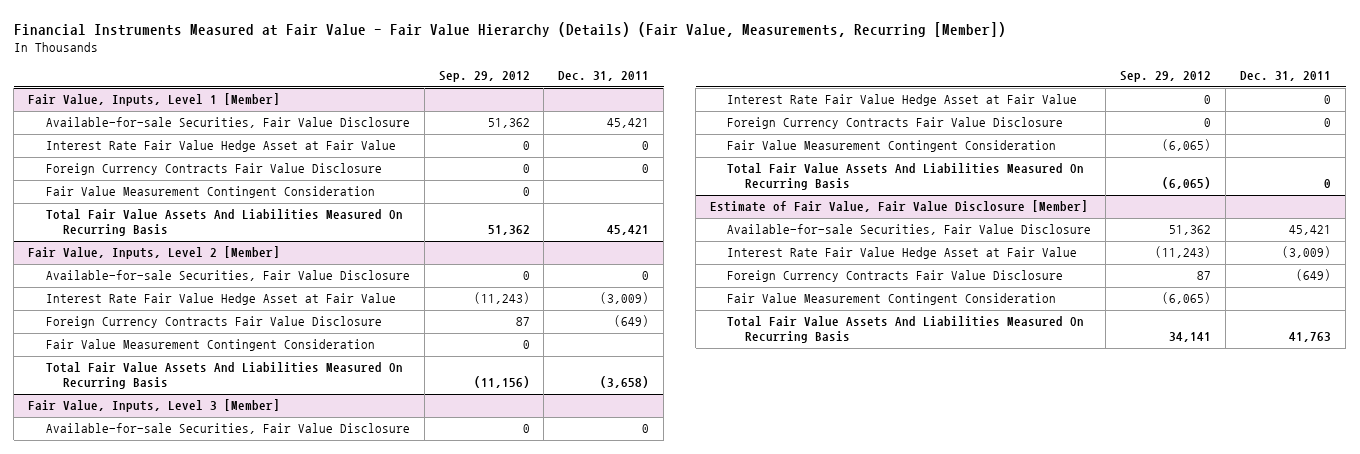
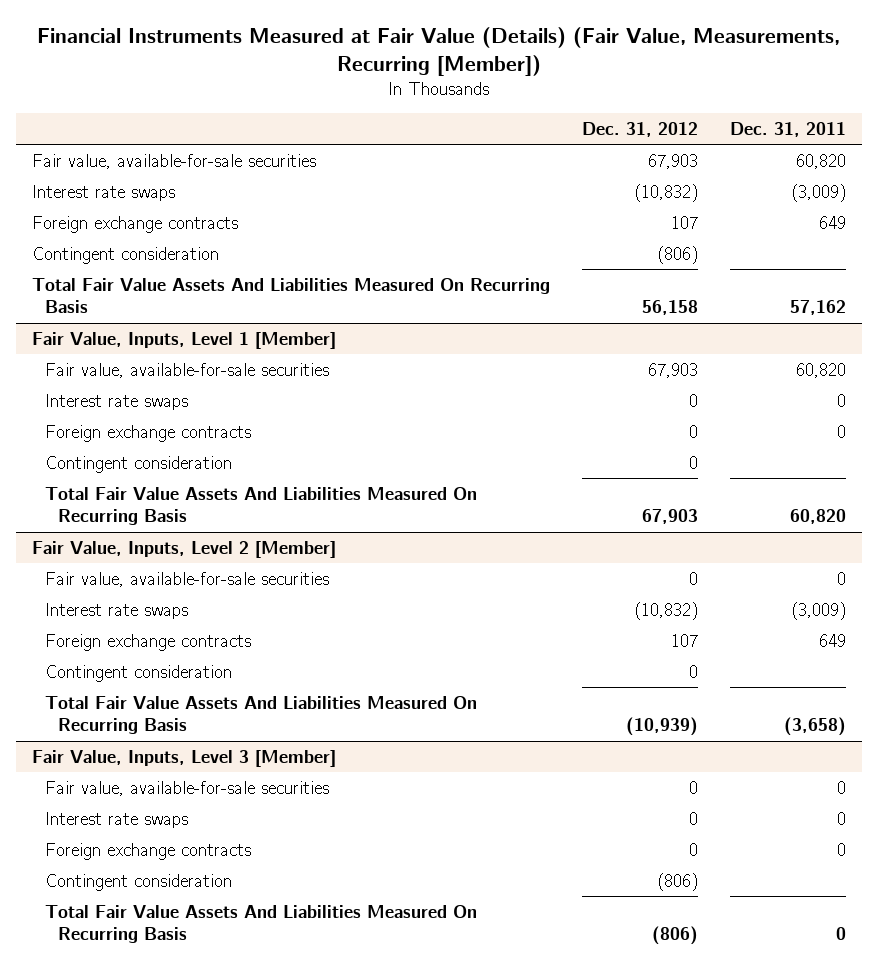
- Financial Instruments Measured at Fair Value - Fair Value Hierarchy (Details) (Fair Value, Measurements, Recurring [Member])
+ Financial Instruments Measured at Fair Value (Details) (Fair Value, Measurements, Recurring [Member])
- | Sep. 29, 2012 | Dec. 31, 2011
+ | Dec. 31, 2012 | Dec. 31, 2011
+ Fair value, available-for-sale securities | 67,903 | 60,820
+ Interest rate swaps | (10,832) | (3,009)
+ Foreign exchange contracts | 107 | 649
+ Contingent consideration | (806) |
+ Total Fair Value Assets And Liabilities Measured On Recurring Basis | 56,158 | 57,162
@ Fair Value, Inputs, Level 1 [Member]
- Available-for-sale Securities, Fair Value Disclosure | 51,362 | 45,421
- Interest Rate Fair Value Hedge Asset at Fair Value | 0 | 0
- Foreign Currency Contracts Fair Value Disclosure | 0 | 0
- Fair Value Measurement Contingent Consideration | 0 |
- Total Fair Value Assets And Liabilities Measured On Recurring Basis | 51,362 | 45,421
+ Fair value, available-for-sale securities | 67,903 | 60,820
+ Interest rate swaps | 0 | 0
+ Foreign exchange contracts | 0 | 0
+ Contingent consideration | 0 |
+ Total Fair Value Assets And Liabilities Measured On Recurring Basis | 67,903 | 60,820
@ Fair Value, Inputs, Level 2 [Member]
- Available-for-sale Securities, Fair Value Disclosure | 0 | 0
- Interest Rate Fair Value Hedge Asset at Fair Value | (11,243) | (3,009)
- Foreign Currency Contracts Fair Value Disclosure | 87 | (649)
- Fair Value Measurement Contingent Consideration | 0 |
+ Fair value, available-for-sale securities | 0 | 0
+ Interest rate swaps | (10,832) | (3,009)
+ Foreign exchange contracts | 107 | 649
+ Contingent consideration | 0 |
@ Fair Value, Inputs, Level 3 [Member]
- Available-for-sale Securities, Fair Value Disclosure | 0 | 0
- Interest Rate Fair Value Hedge Asset at Fair Value | 0 | 0
- Foreign Currency Contracts Fair Value Disclosure | 0 | 0
- Fair Value Measurement Contingent Consideration | (6,065) |
+ Fair value, available-for-sale securities | 0 | 0
+ Interest rate swaps | 0 | 0
+ Foreign exchange contracts | 0 | 0
+ Contingent consideration | (806) |
- Estimate of Fair Value, Fair Value Disclosure [Member]
- Available-for-sale Securities, Fair Value Disclosure | 51,362 | 45,421
- Interest Rate Fair Value Hedge Asset at Fair Value | (11,243) | (3,009)
- Foreign Currency Contracts Fair Value Disclosure | 87 | (649)
- Fair Value Measurement Contingent Consideration | (6,065) |
- Total Fair Value Assets And Liabilities Measured On Recurring Basis | 34,141 | 41,763

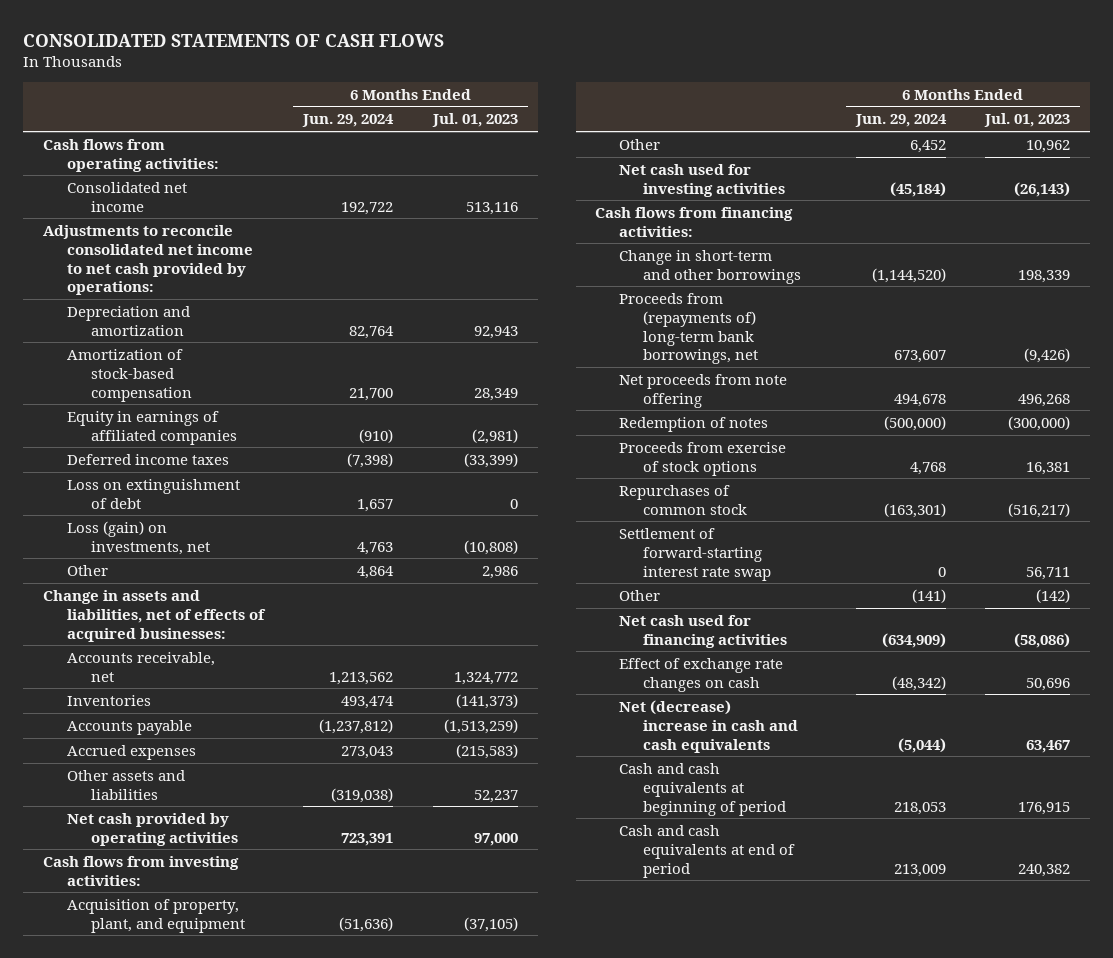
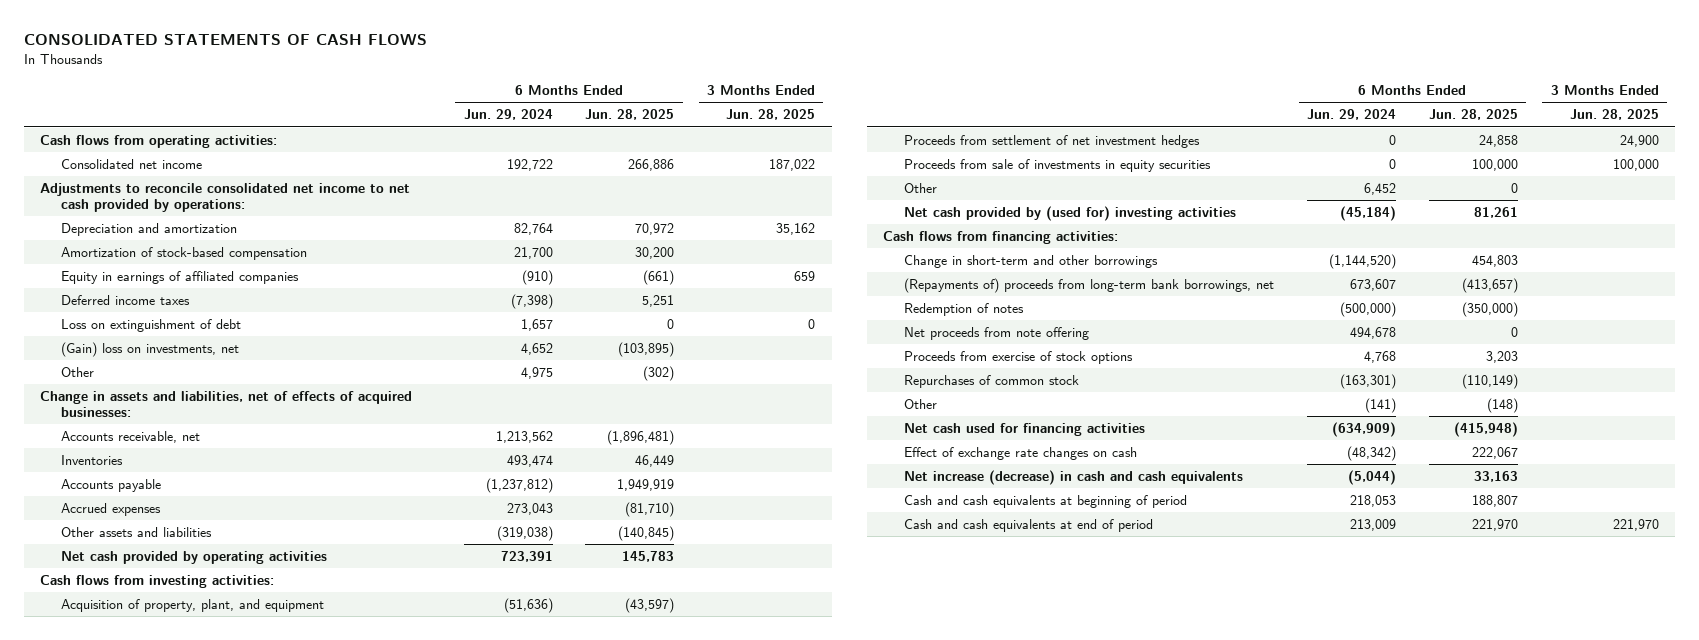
- | 6 Months Ended Jun. 29, 2024 | 6 Months Ended Jul. 01, 2023
+ | 6 Months Ended Jun. 29, 2024 | 6 Months Ended Jun. 28, 2025 | 3 Months Ended Jun. 28, 2025
- Loss (gain) on investments, net | 4,763 | (10,808)
- Other | 4,864 | 2,986
+ (Gain) loss on investments, net | 4,652 | (103,895) |
+ Other | 4,975 | (302) |
+ Proceeds from settlement of net investment hedges | 0 | 24,858 | 24,900
+ Proceeds from sale of investments in equity securities | 0 | 100,000 | 100,000
- Net cash used for investing activities | (45,184) | (26,143)
+ Net cash provided by (used for) investing activities | (45,184) | 81,261 |
- Proceeds from (repayments of) long-term bank borrowings, net | 673,607 | (9,426)
+ (Repayments of) proceeds from long-term bank borrowings, net | 673,607 | (413,657) |
moved down: Net proceeds from note offering | 494,678 | 0 |
- Settlement of forward-starting interest rate swap | 0 | 56,711
- Net (decrease) increase in cash and cash equivalents | (5,044) | 63,467
+ Net increase (decrease) in cash and cash equivalents | (5,044) | 33,163 |

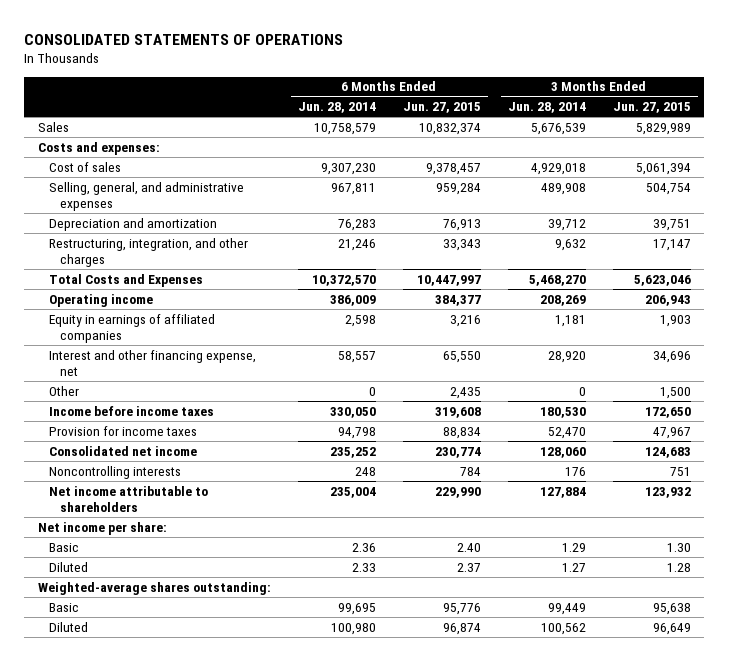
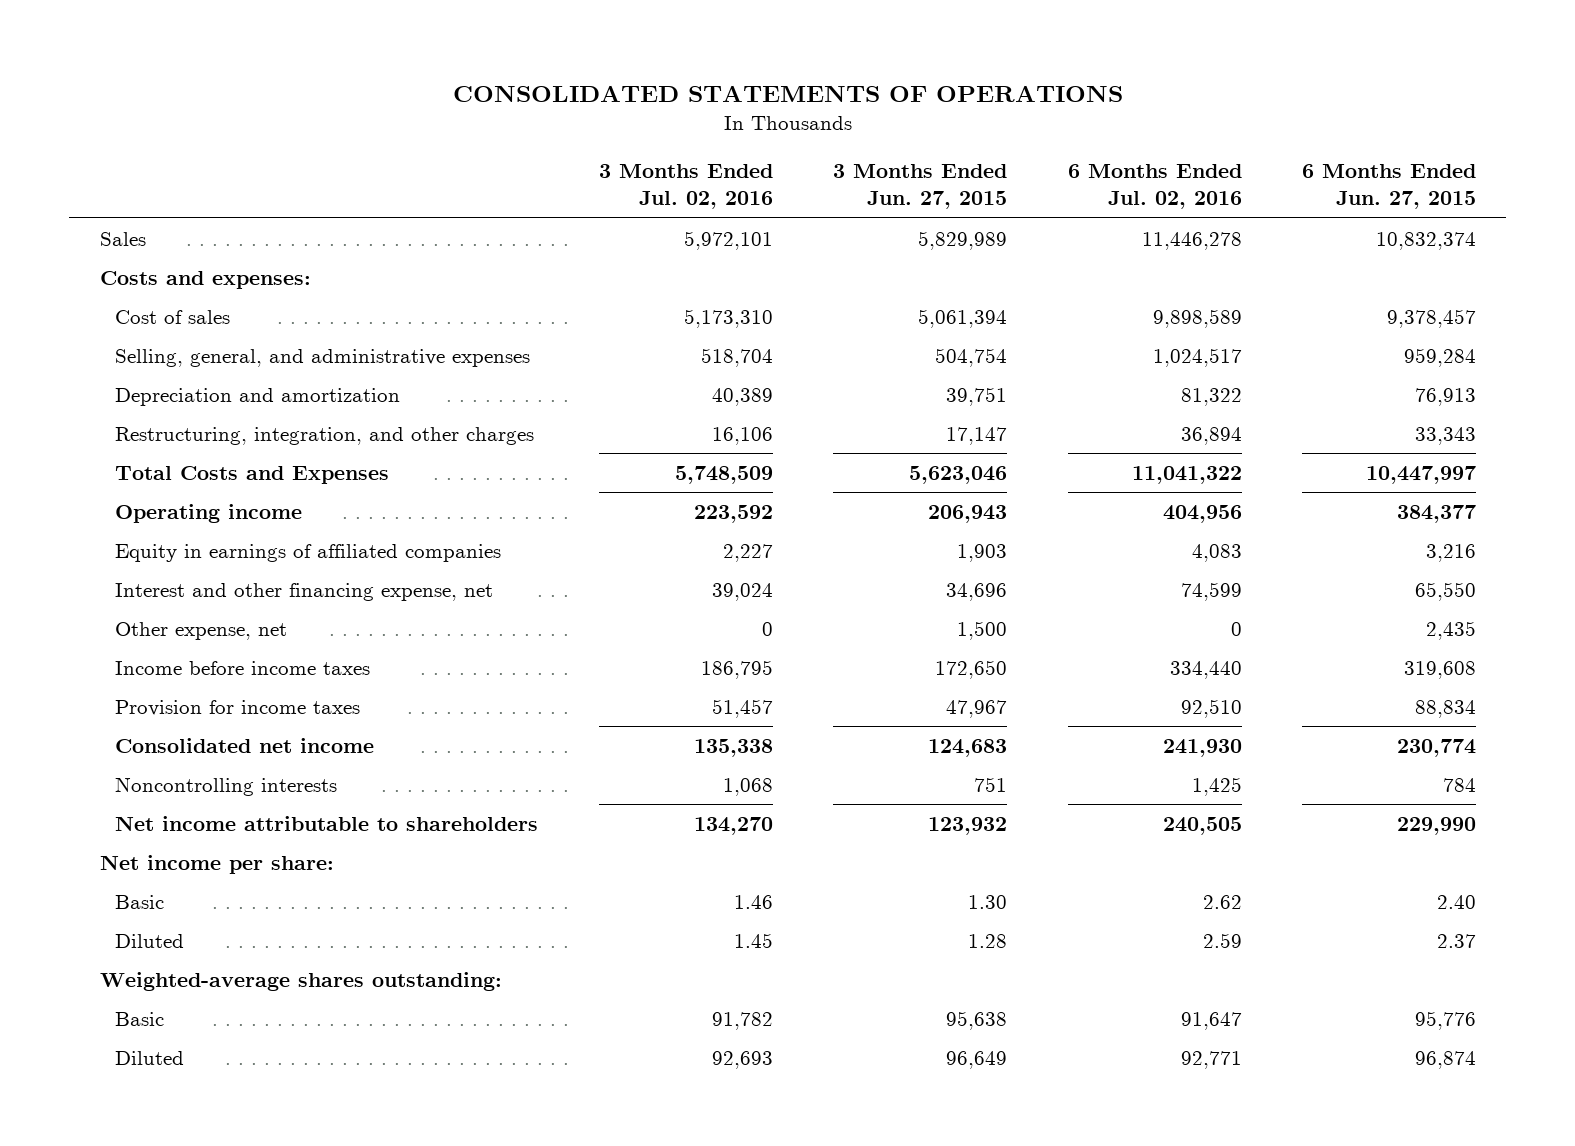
- | 6 Months Ended Jun. 28, 2014 | 6 Months Ended Jun. 27, 2015 | 3 Months Ended Jun. 28, 2014 | 3 Months Ended Jun. 27, 2015
+ | 3 Months Ended Jul. 02, 2016 | 3 Months Ended Jun. 27, 2015 | 6 Months Ended Jul. 02, 2016 | 6 Months Ended Jun. 27, 2015
- Other | 0 | 2,435 | 0 | 1,500
+ Other expense, net | 0 | 1,500 | 0 | 2,435

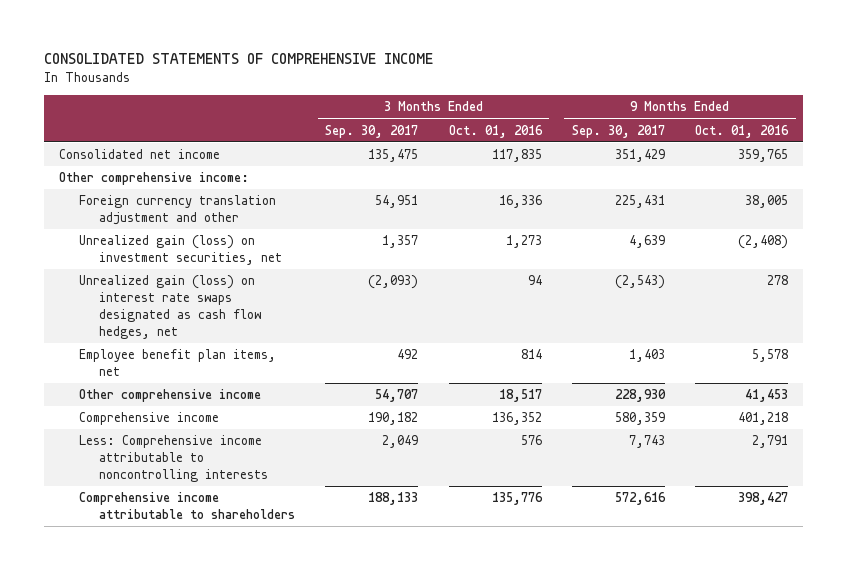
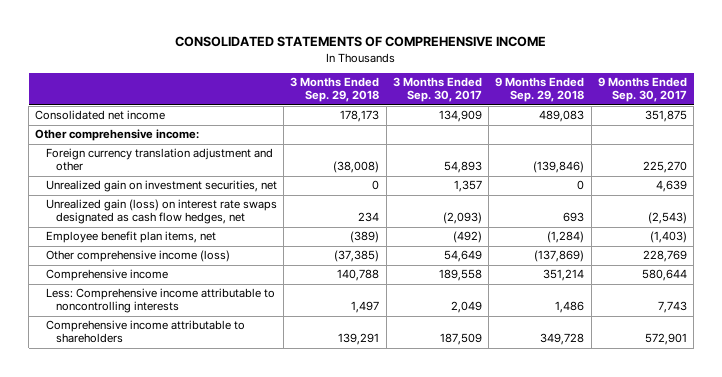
- | 3 Months Ended Sep. 30, 2017 | 3 Months Ended Oct. 01, 2016 | 9 Months Ended Sep. 30, 2017 | 9 Months Ended Oct. 01, 2016
+ | 3 Months Ended Sep. 29, 2018 | 3 Months Ended Sep. 30, 2017 | 9 Months Ended Sep. 29, 2018 | 9 Months Ended Sep. 30, 2017
- Consolidated net income | 135,475 | 117,835 | 351,429 | 359,765
+ Consolidated net income | 178,173 | 134,909 | 489,083 | 351,875
- Foreign currency translation adjustment and other | 54,951 | 16,336 | 225,431 | 38,005
- Unrealized gain (loss) on investment securities, net | 1,357 | 1,273 | 4,639 | (2,408)
+ Foreign currency translation adjustment and other | (38,008) | 54,893 | (139,846) | 225,270
+ Unrealized gain on investment securities, net | 0 | 1,357 | 0 | 4,639
- Employee benefit plan items, net | 492 | 814 | 1,403 | 5,578
- Other comprehensive income | 54,707 | 18,517 | 228,930 | 41,453
- Comprehensive income | 190,182 | 136,352 | 580,359 | 401,218
+ Employee benefit plan items, net | (389) | (492) | (1,284) | (1,403)
+ Other comprehensive income (loss) | (37,385) | 54,649 | (137,869) | 228,769
+ Comprehensive income | 140,788 | 189,558 | 351,214 | 580,644
- Comprehensive income attributable to shareholders | 188,133 | 135,776 | 572,616 | 398,427
+ Comprehensive income attributable to shareholders | 139,291 | 187,509 | 349,728 | 572,901

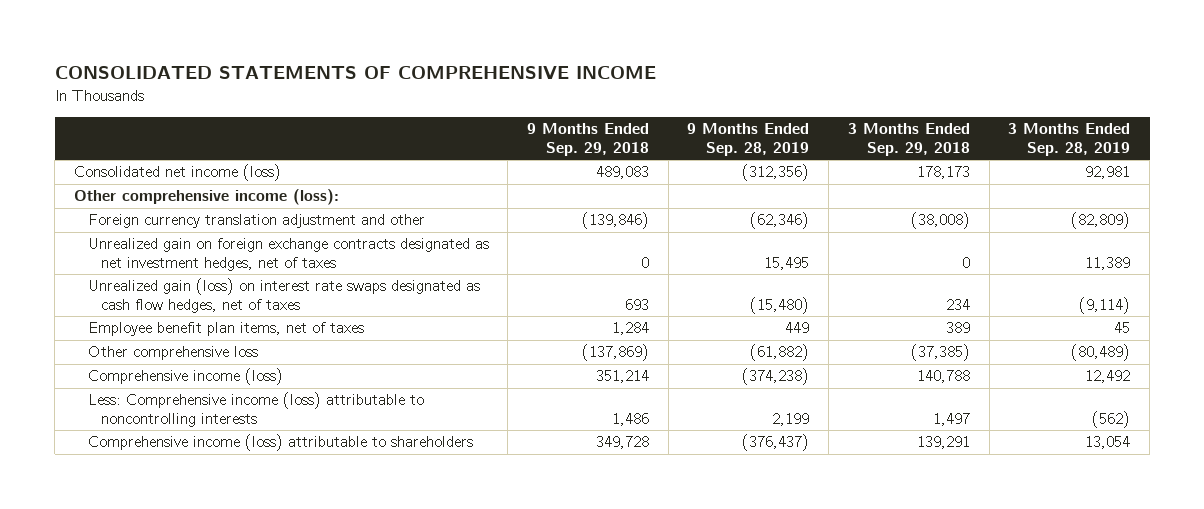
- | 3 Months Ended Sep. 29, 2018 | 3 Months Ended Sep. 30, 2017 | 9 Months Ended Sep. 29, 2018 | 9 Months Ended Sep. 30, 2017
+ | 9 Months Ended Sep. 29, 2018 | 9 Months Ended Sep. 28, 2019 | 3 Months Ended Sep. 29, 2018 | 3 Months Ended Sep. 28, 2019
- Consolidated net income | 178,173 | 134,909 | 489,083 | 351,875
- Other comprehensive income:
+ Consolidated net income (loss) | 489,083 | (312,356) | 178,173 | 92,981
+ Other comprehensive income (loss):
- Unrealized gain on investment securities, net | 0 | 1,357 | 0 | 4,639
- Unrealized gain (loss) on interest rate swaps designated as cash flow hedges, net | 234 | (2,093) | 693 | (2,543)
- Employee benefit plan items, net | (389) | (492) | (1,284) | (1,403)
- Other comprehensive income (loss) | (37,385) | 54,649 | (137,869) | 228,769
- Comprehensive income | 140,788 | 189,558 | 351,214 | 580,644
- Less: Comprehensive income attributable to noncontrolling interests | 1,497 | 2,049 | 1,486 | 7,743
- Comprehensive income attributable to shareholders | 139,291 | 187,509 | 349,728 | 572,901
+ Unrealized gain on foreign exchange contracts designated as net investment hedges, net of taxes | 0 | 15,495 | 0 | 11,389
+ Unrealized gain (loss) on interest rate swaps designated as cash flow hedges, net of taxes | 693 | (15,480) | 234 | (9,114)
+ Employee benefit plan items, net of taxes | 1,284 | 449 | 389 | 45
+ Other comprehensive loss | (137,869) | (61,882) | (37,385) | (80,489)
+ Comprehensive income (loss) | 351,214 | (374,238) | 140,788 | 12,492
+ Less: Comprehensive income (loss) attributable to noncontrolling interests | 1,486 | 2,199 | 1,497 | (562)
+ Comprehensive income (loss) attributable to shareholders | 349,728 | (376,437) | 139,291 | 13,054

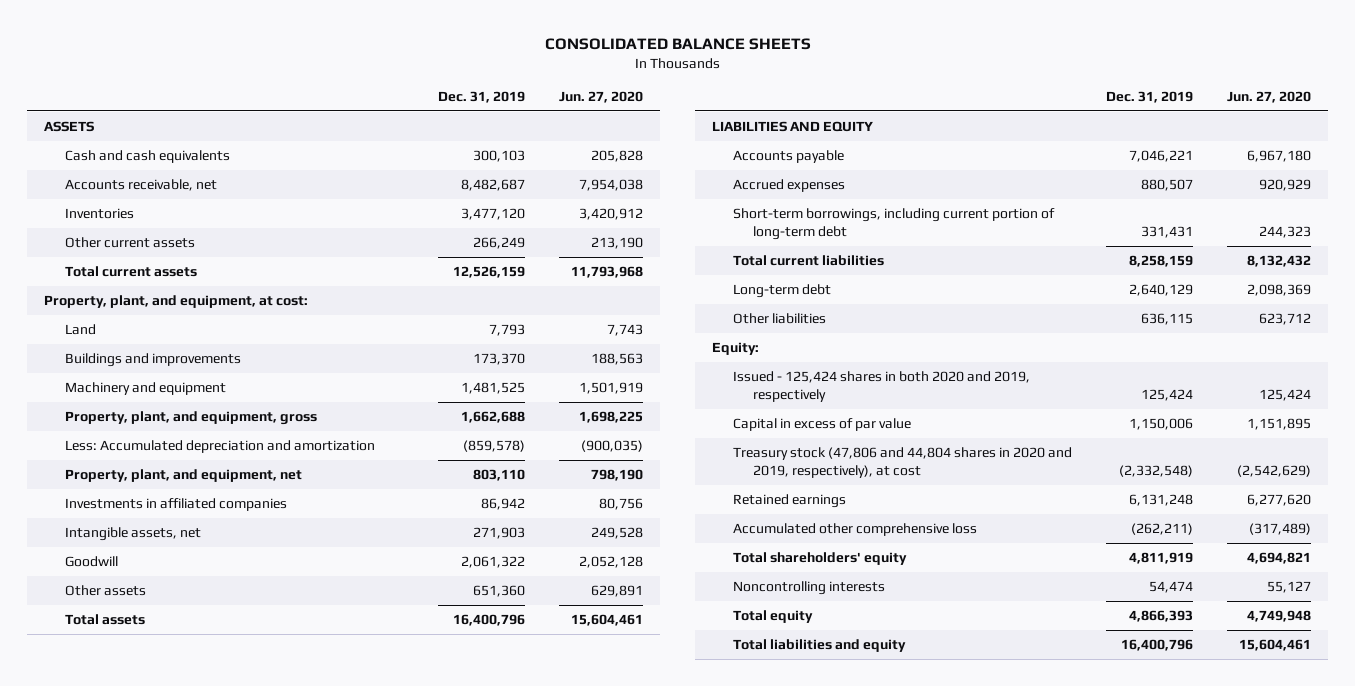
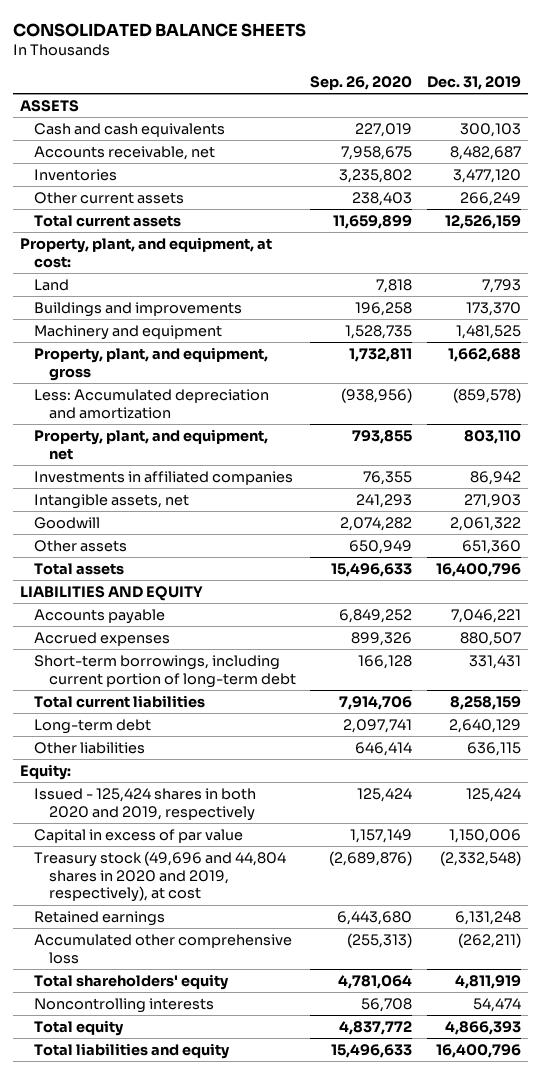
- | Dec. 31, 2019 | Jun. 27, 2020
+ | Sep. 26, 2020 | Dec. 31, 2019
- Treasury stock (47,806 and 44,804 shares in 2020 and 2019, respectively), at cost | (2,332,548) | (2,542,629)
+ Treasury stock (49,696 and 44,804 shares in 2020 and 2019, respectively), at cost | (2,689,876) | (2,332,548)

